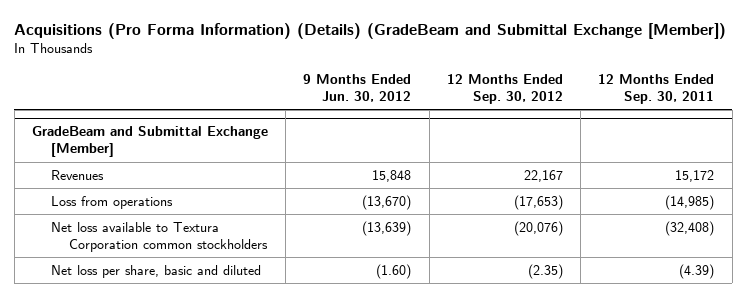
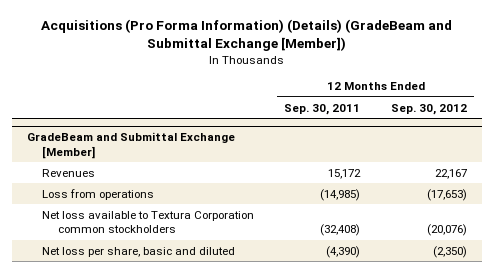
- | 9 Months Ended Jun. 30, 2012 | 12 Months Ended Sep. 30, 2012 | 12 Months Ended Sep. 30, 2011
+ | 12 Months Ended Sep. 30, 2011 | 12 Months Ended Sep. 30, 2012
@ GradeBeam and Submittal Exchange [Member]
- Net loss per share, basic and diluted | (1.60) | (2.35) | (4.39)
+ Net loss per share, basic and diluted | (4,390) | (2,350)

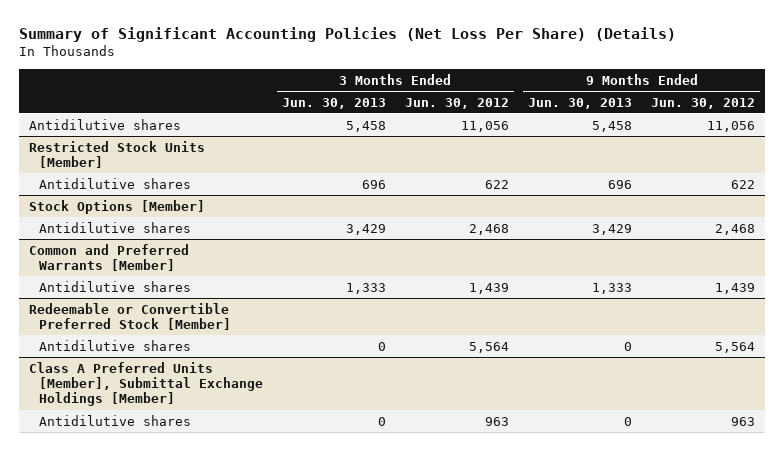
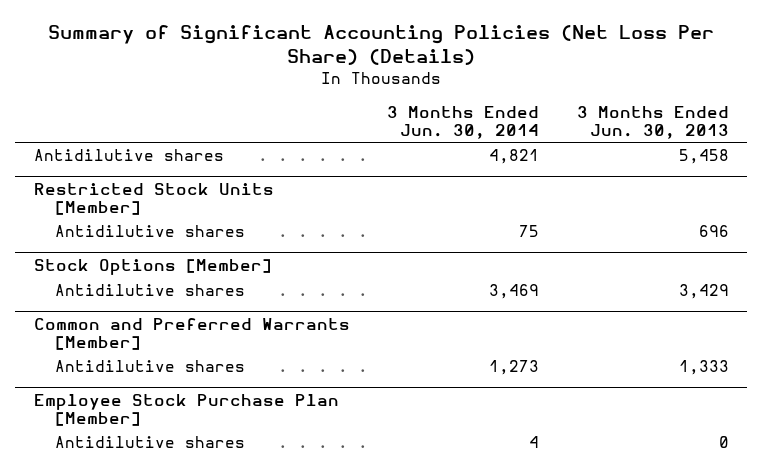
- | 3 Months Ended Jun. 30, 2013 | 3 Months Ended Jun. 30, 2012 | 9 Months Ended Jun. 30, 2013 | 9 Months Ended Jun. 30, 2012
+ | 3 Months Ended Jun. 30, 2014 | 3 Months Ended Jun. 30, 2013
- Redeemable or Convertible Preferred Stock [Member]
- Antidilutive shares | 0 | 5,564 | 0 | 5,564
- Class A Preferred Units [Member], Submittal Exchange Holdings [Member]
+ Employee Stock Purchase Plan [Member]

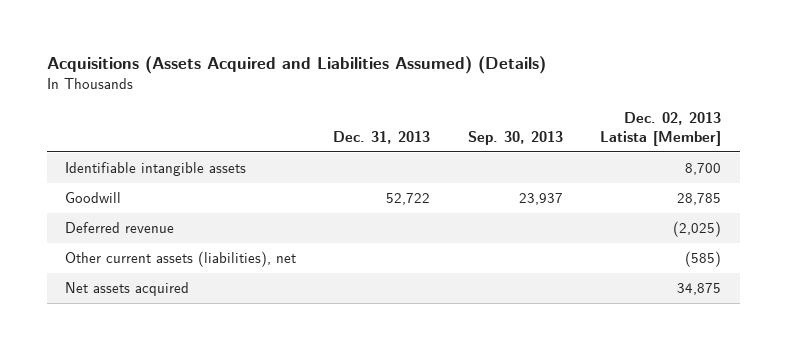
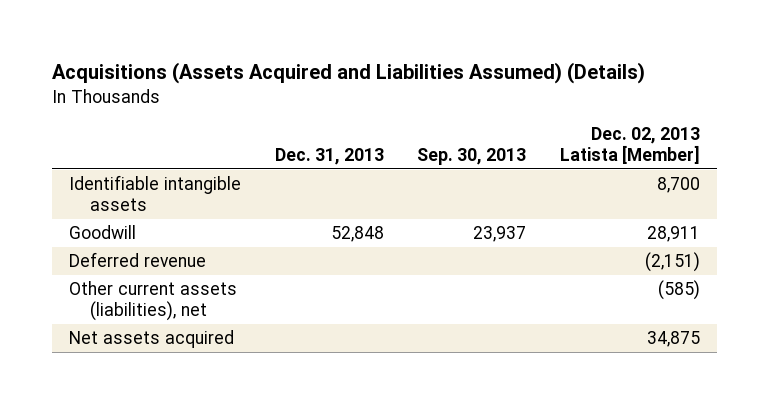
- Goodwill | 52,722 | 23,937 | 28,785
- Deferred revenue | | | (2,025)
+ Goodwill | 52,848 | 23,937 | 28,911
+ Deferred revenue | | | (2,151)

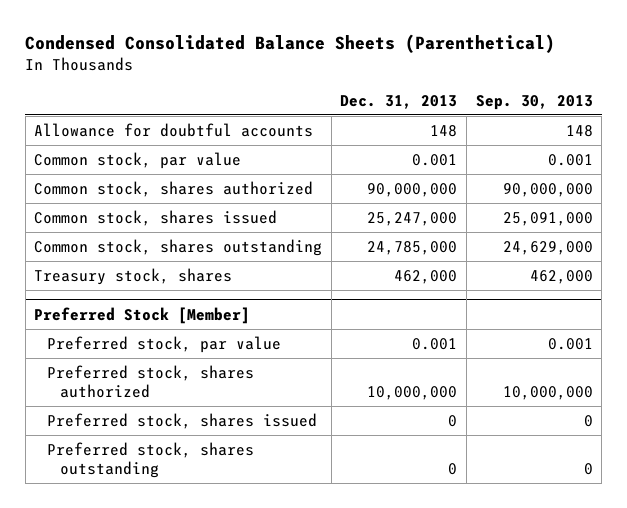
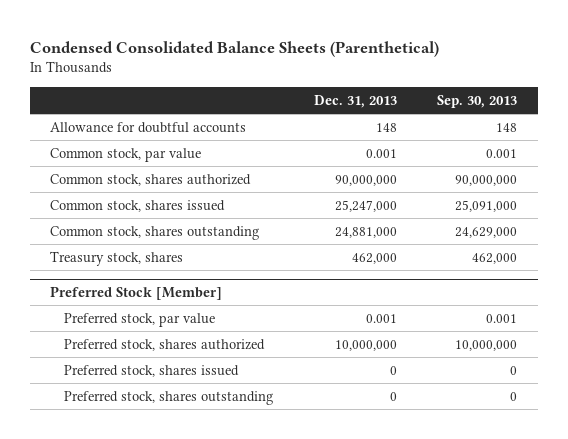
- Common stock, shares outstanding | 24,785,000 | 24,629,000
+ Common stock, shares outstanding | 24,881,000 | 24,629,000

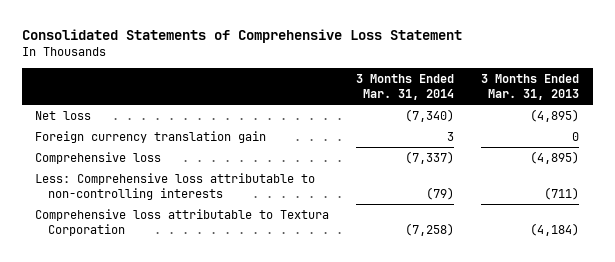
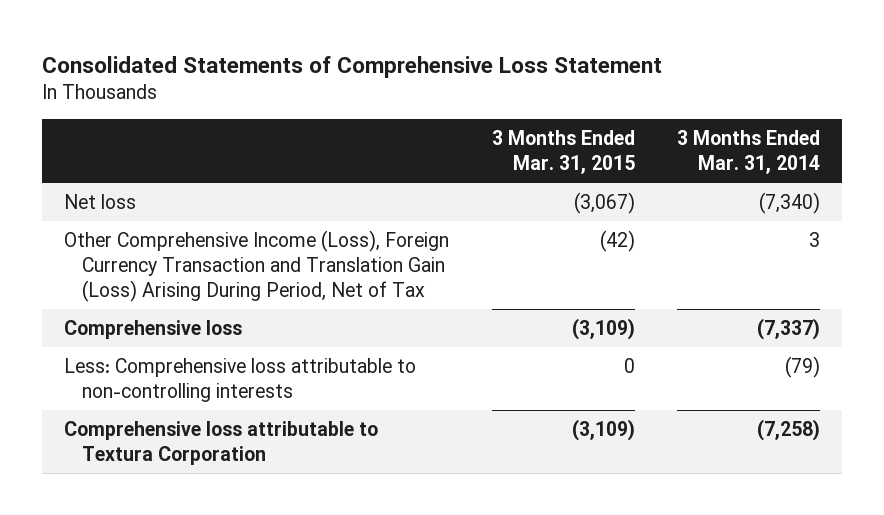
- | 3 Months Ended Mar. 31, 2014 | 3 Months Ended Mar. 31, 2013
+ | 3 Months Ended Mar. 31, 2015 | 3 Months Ended Mar. 31, 2014
- Foreign currency translation gain | 3 | 0
+ Other Comprehensive Income (Loss), Foreign Currency Transaction and Translation Gain (Loss) Arising During Period, Net of Tax | (42) | 3

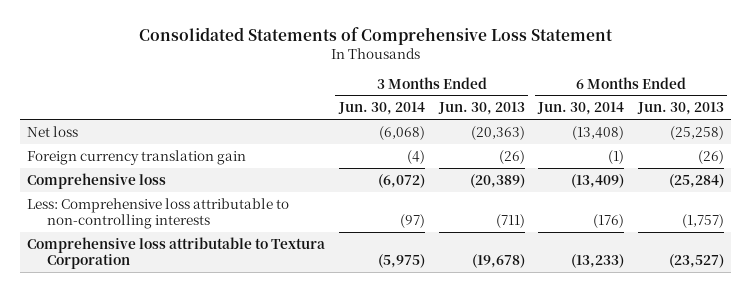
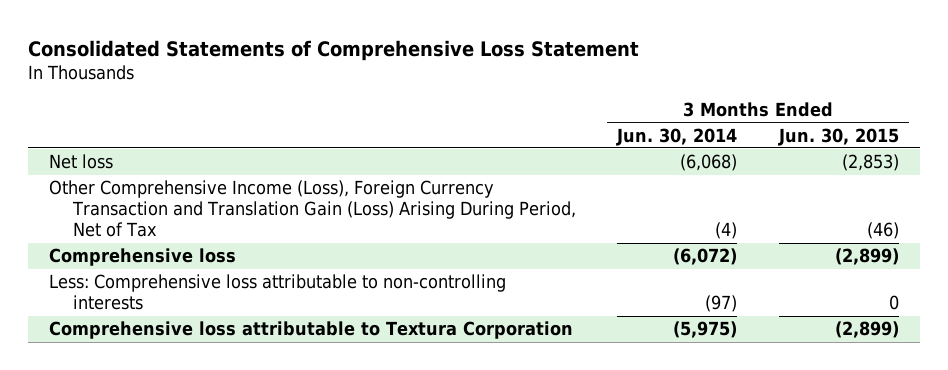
- | 3 Months Ended Jun. 30, 2014 | 3 Months Ended Jun. 30, 2013 | 6 Months Ended Jun. 30, 2014 | 6 Months Ended Jun. 30, 2013
+ | 3 Months Ended Jun. 30, 2014 | 3 Months Ended Jun. 30, 2015
- Foreign currency translation gain | (4) | (26) | (1) | (26)
+ Other Comprehensive Income (Loss), Foreign Currency Transaction and Translation Gain (Loss) Arising During Period, Net of Tax | (4) | (46)

